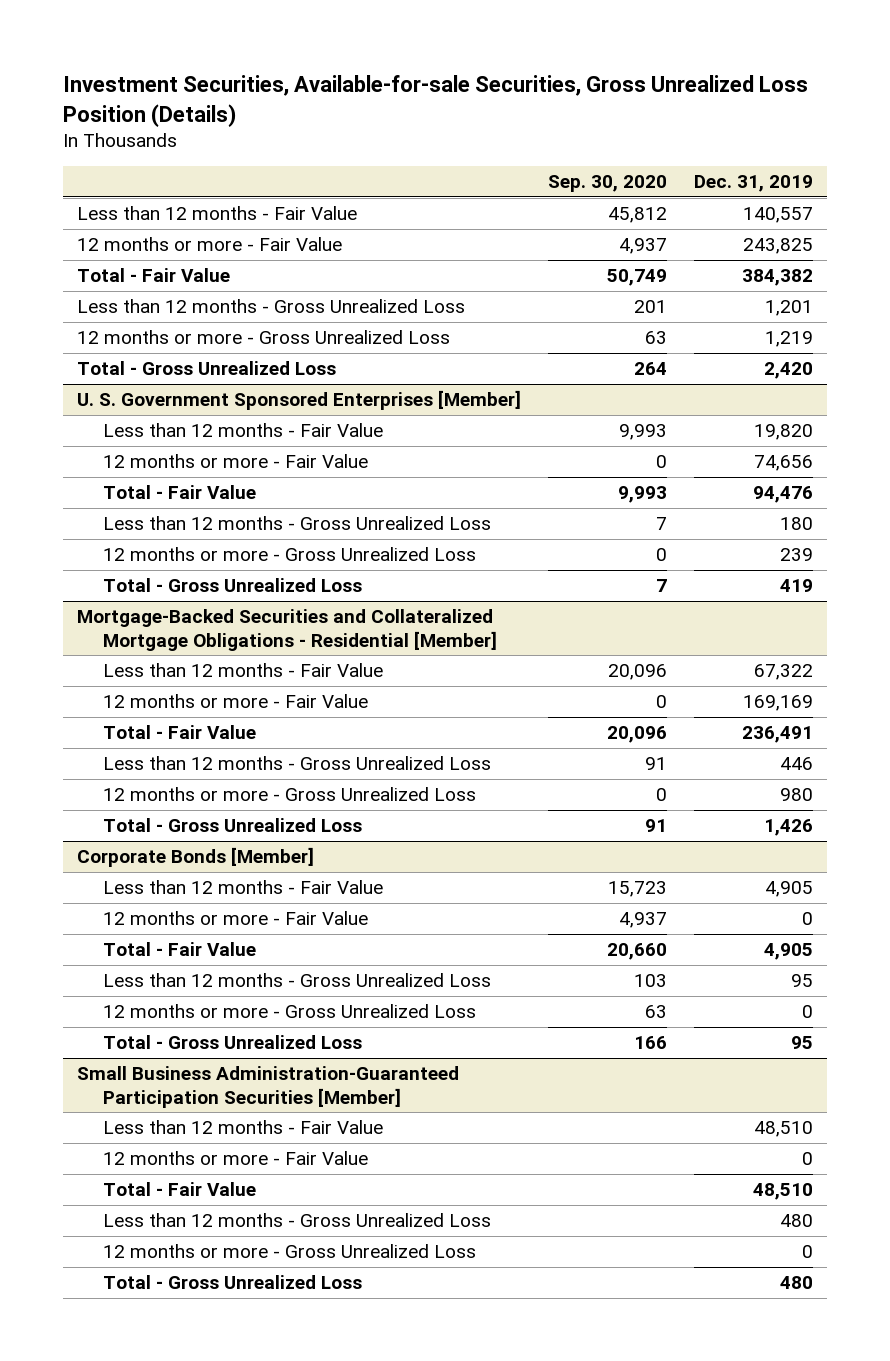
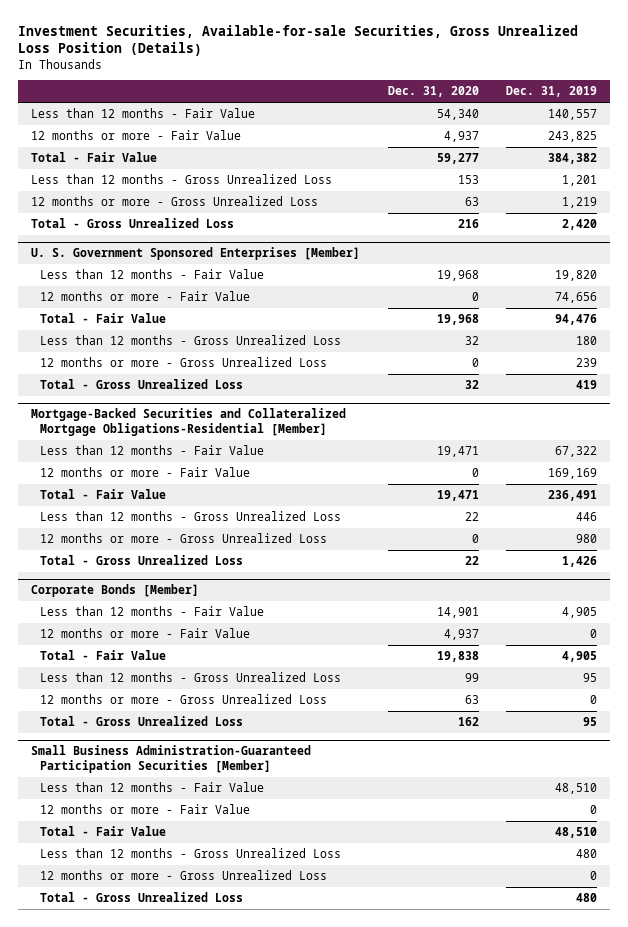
- | Sep. 30, 2020 | Dec. 31, 2019
+ | Dec. 31, 2020 | Dec. 31, 2019
- Mortgage-Backed Securities and Collateralized Mortgage Obligations - Residential [Member]
+ Mortgage-Backed Securities and Collateralized Mortgage Obligations-Residential [Member]

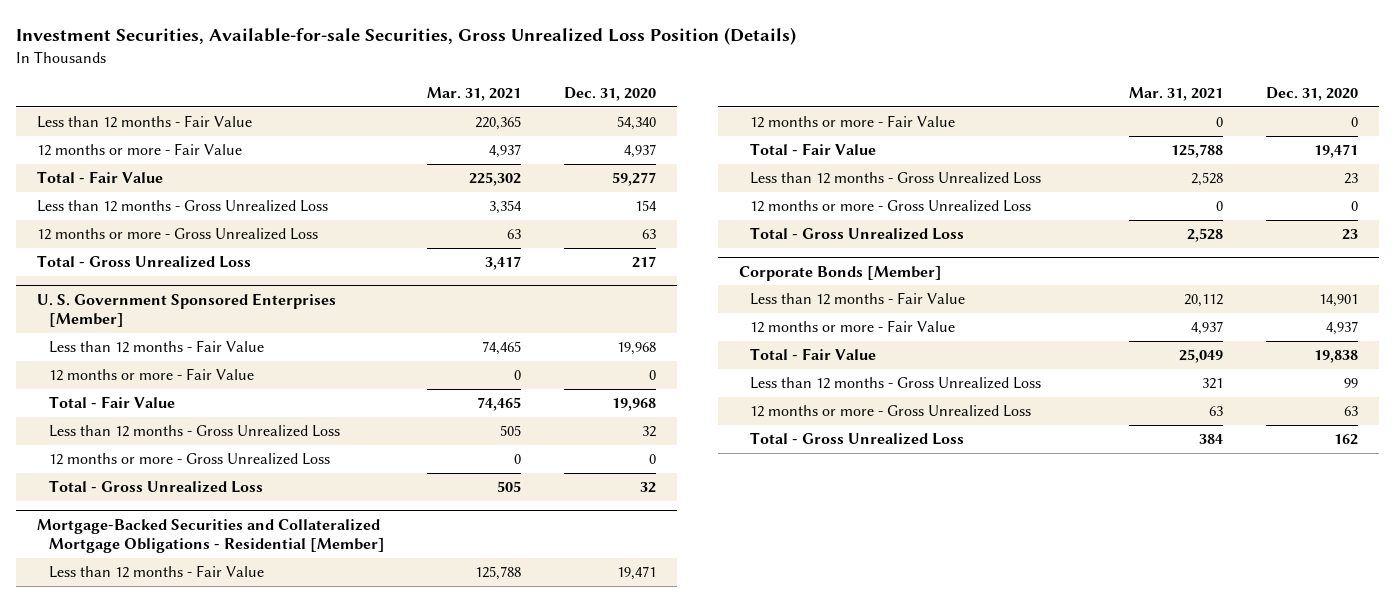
- | Dec. 31, 2020 | Dec. 31, 2019
+ | Mar. 31, 2021 | Dec. 31, 2020
- Less than 12 months - Gross Unrealized Loss | 153 | 1,201
+ Less than 12 months - Gross Unrealized Loss | 3,354 | 154
- Total - Gross Unrealized Loss | 216 | 2,420
+ Total - Gross Unrealized Loss | 3,417 | 217
- Mortgage-Backed Securities and Collateralized Mortgage Obligations-Residential [Member]
+ Mortgage-Backed Securities and Collateralized Mortgage Obligations - Residential [Member]
- Less than 12 months - Gross Unrealized Loss | 22 | 446
+ Less than 12 months - Gross Unrealized Loss | 2,528 | 23
- Total - Gross Unrealized Loss | 22 | 1,426
+ Total - Gross Unrealized Loss | 2,528 | 23
- Small Business Administration-Guaranteed Participation Securities [Member]
- Less than 12 months - Fair Value | | 48,510
- 12 months or more - Fair Value | | 0
- Total - Fair Value | | 48,510
- Less than 12 months - Gross Unrealized Loss | | 480
- 12 months or more - Gross Unrealized Loss | | 0
- Total - Gross Unrealized Loss | | 480

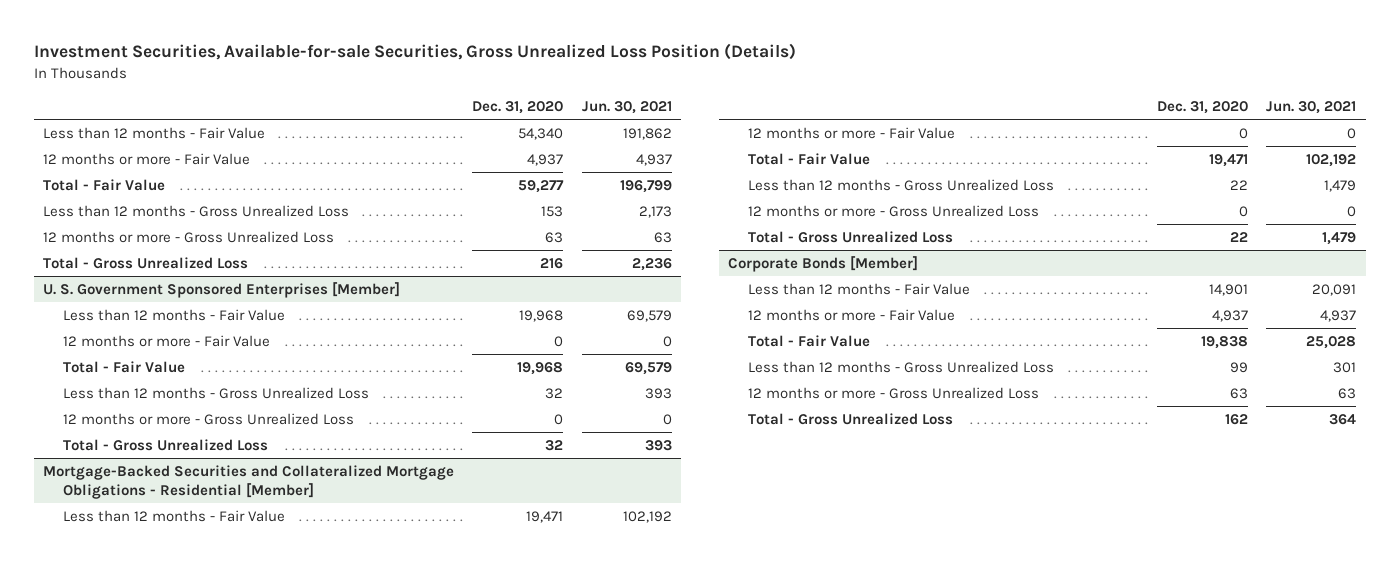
- | Mar. 31, 2021 | Dec. 31, 2020
+ | Dec. 31, 2020 | Jun. 30, 2021
- Less than 12 months - Gross Unrealized Loss | 3,354 | 154
+ Less than 12 months - Gross Unrealized Loss | 153 | 2,173
- Total - Gross Unrealized Loss | 3,417 | 217
+ Total - Gross Unrealized Loss | 216 | 2,236
@ Mortgage-Backed Securities and Collateralized Mortgage Obligations - Residential [Member]
- Less than 12 months - Gross Unrealized Loss | 2,528 | 23
+ Less than 12 months - Gross Unrealized Loss | 22 | 1,479
- Total - Gross Unrealized Loss | 2,528 | 23
+ Total - Gross Unrealized Loss | 22 | 1,479

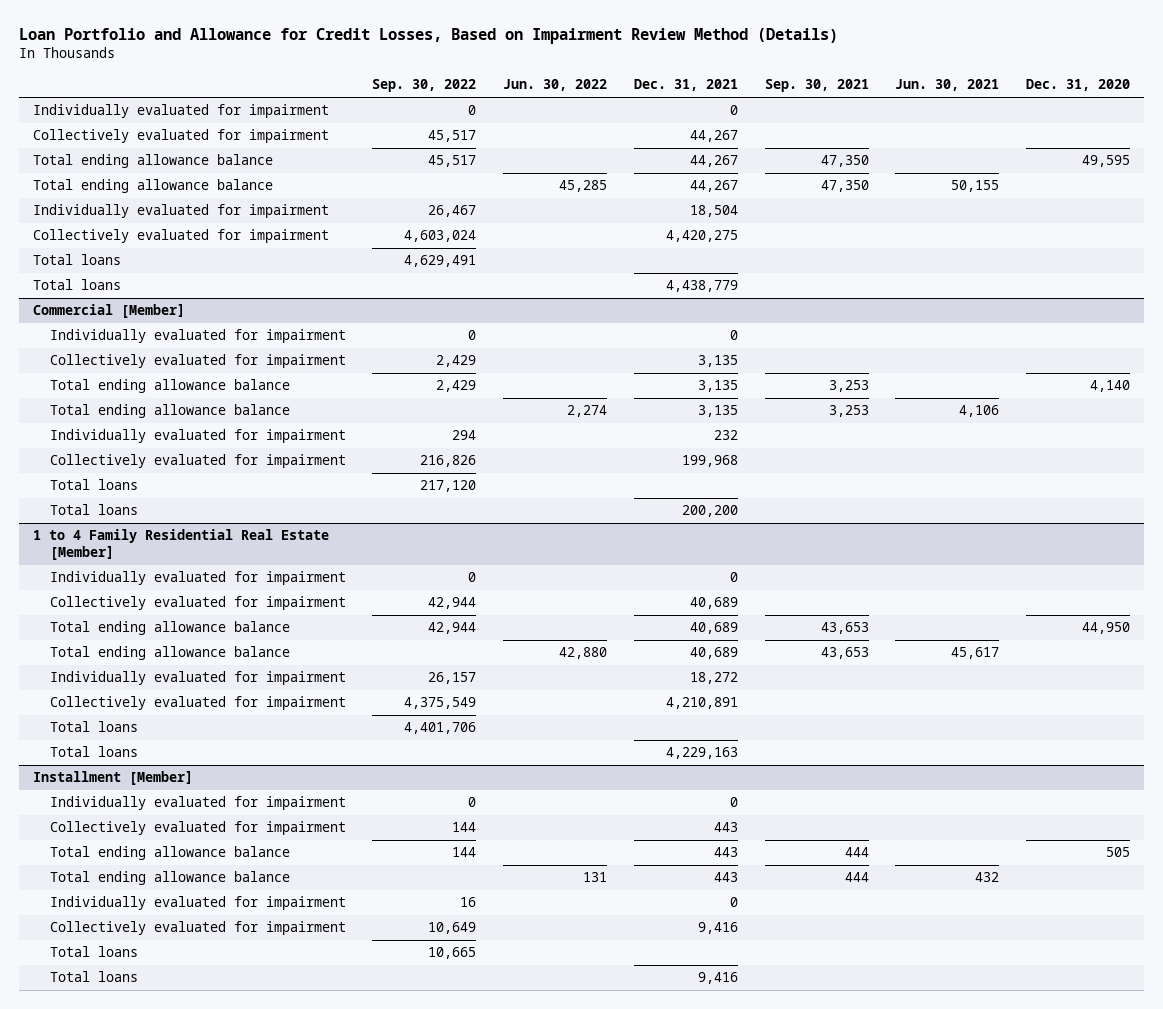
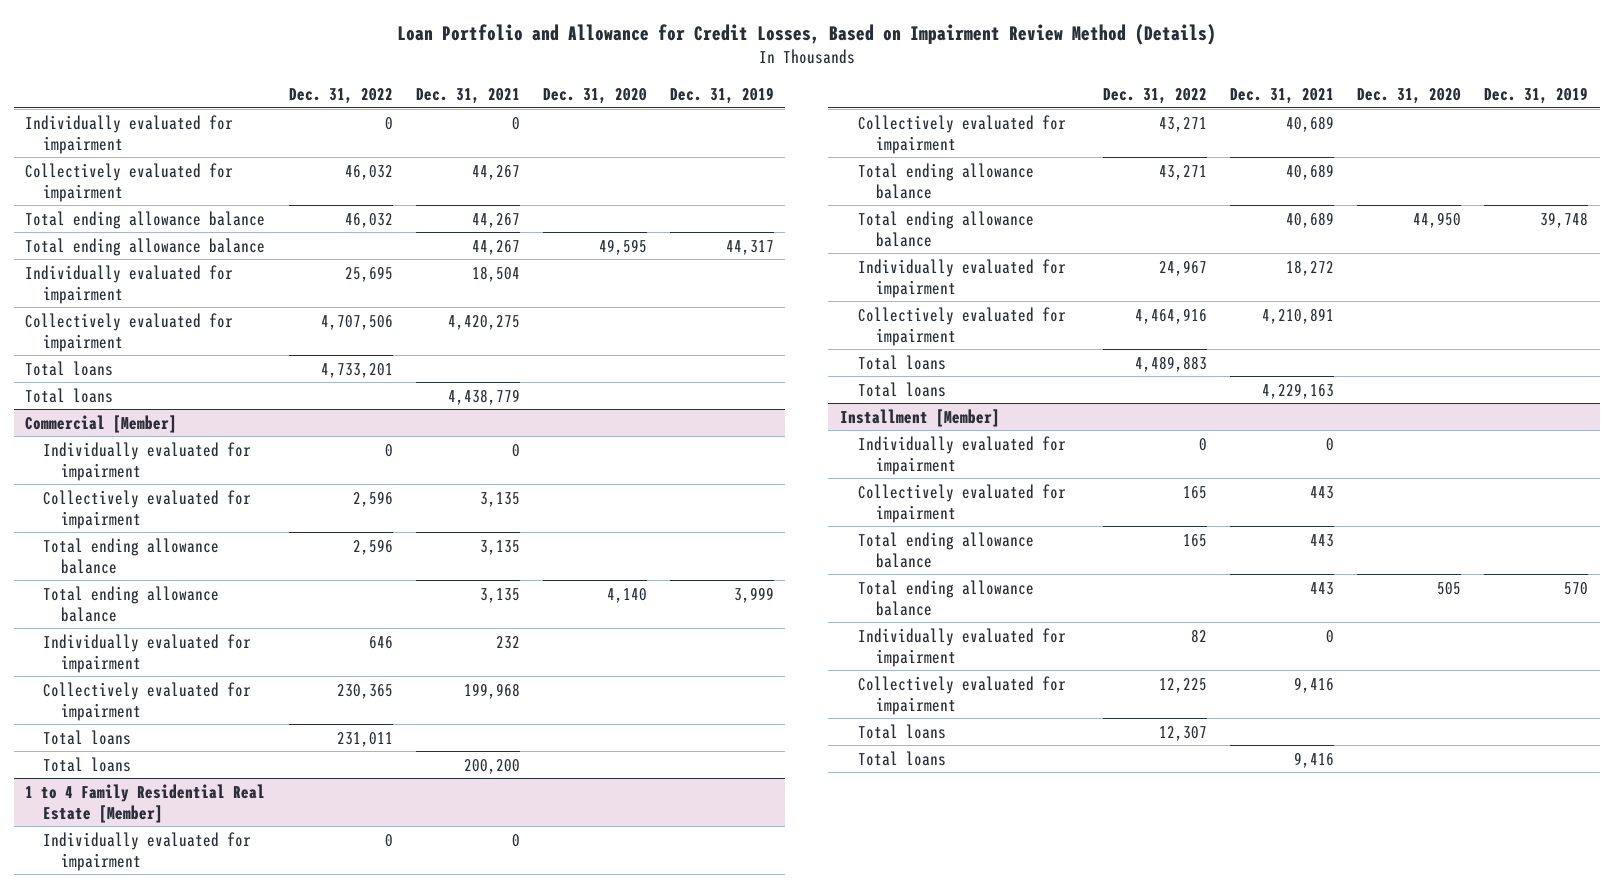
- | Sep. 30, 2022 | Jun. 30, 2022 | Dec. 31, 2021 | Sep. 30, 2021 | Jun. 30, 2021 | Dec. 31, 2020
+ | Dec. 31, 2022 | Dec. 31, 2021 | Dec. 31, 2020 | Dec. 31, 2019
moved down: Total ending allowance balance | | 44,267 | 49,595 | 44,317
@ Commercial [Member]
moved down: Total ending allowance balance | | 3,135 | 4,140 | 3,999
@ 1 to 4 Family Residential Real Estate [Member]
moved down: Total ending allowance balance | | 40,689 | 44,950 | 39,748
@ Installment [Member]
moved down: Total ending allowance balance | | 443 | 505 | 570

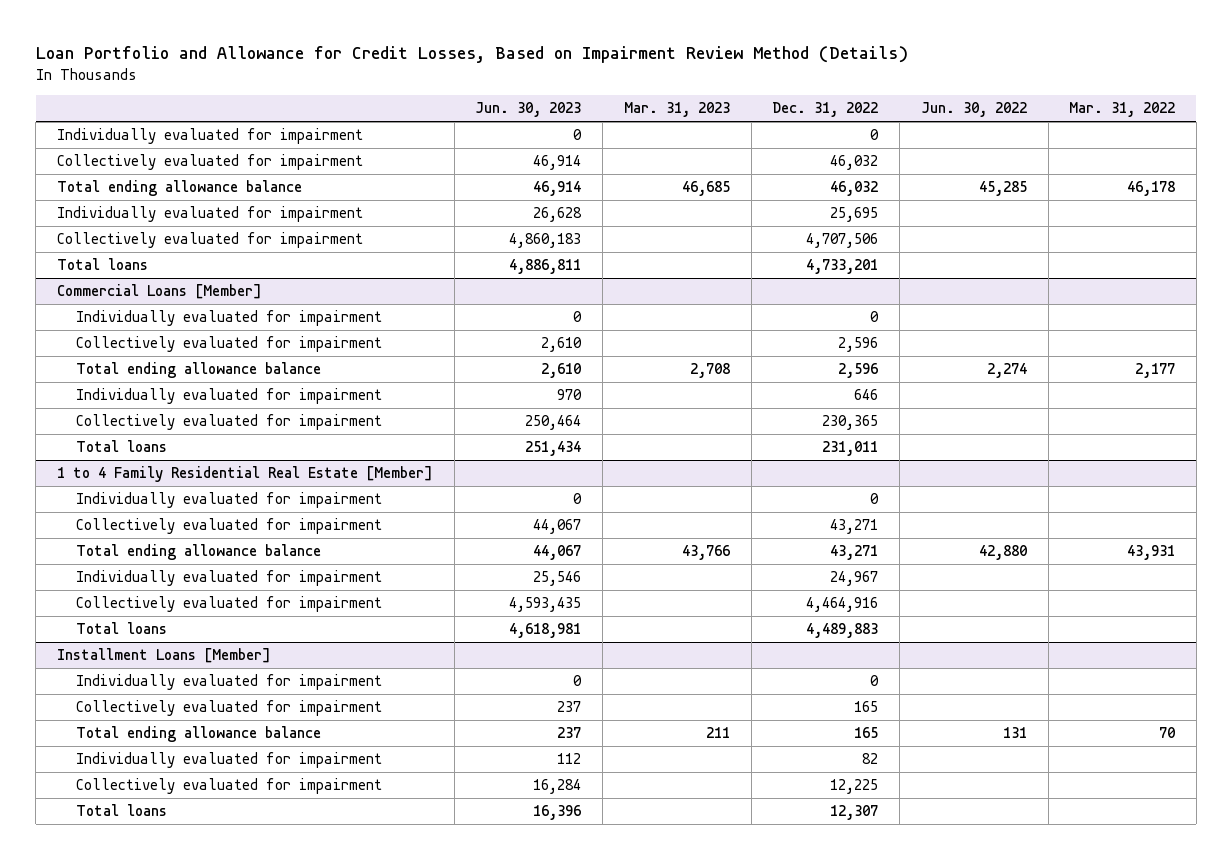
- | Dec. 31, 2022 | Dec. 31, 2021 | Dec. 31, 2020 | Dec. 31, 2019
+ | Jun. 30, 2023 | Mar. 31, 2023 | Dec. 31, 2022 | Jun. 30, 2022 | Mar. 31, 2022
- Total ending allowance balance | | 44,267 | 49,595 | 44,317
- Total loans | | 4,438,779 | |
- Commercial [Member]
+ Commercial Loans [Member]
- Total ending allowance balance | | 3,135 | 4,140 | 3,999
- Total loans | | 200,200 | |
@ 1 to 4 Family Residential Real Estate [Member]
- Total ending allowance balance | | 40,689 | 44,950 | 39,748
- Total loans | | 4,229,163 | |
- Installment [Member]
+ Installment Loans [Member]
- Total ending allowance balance | | 443 | 505 | 570
- Total loans | | 9,416 | |

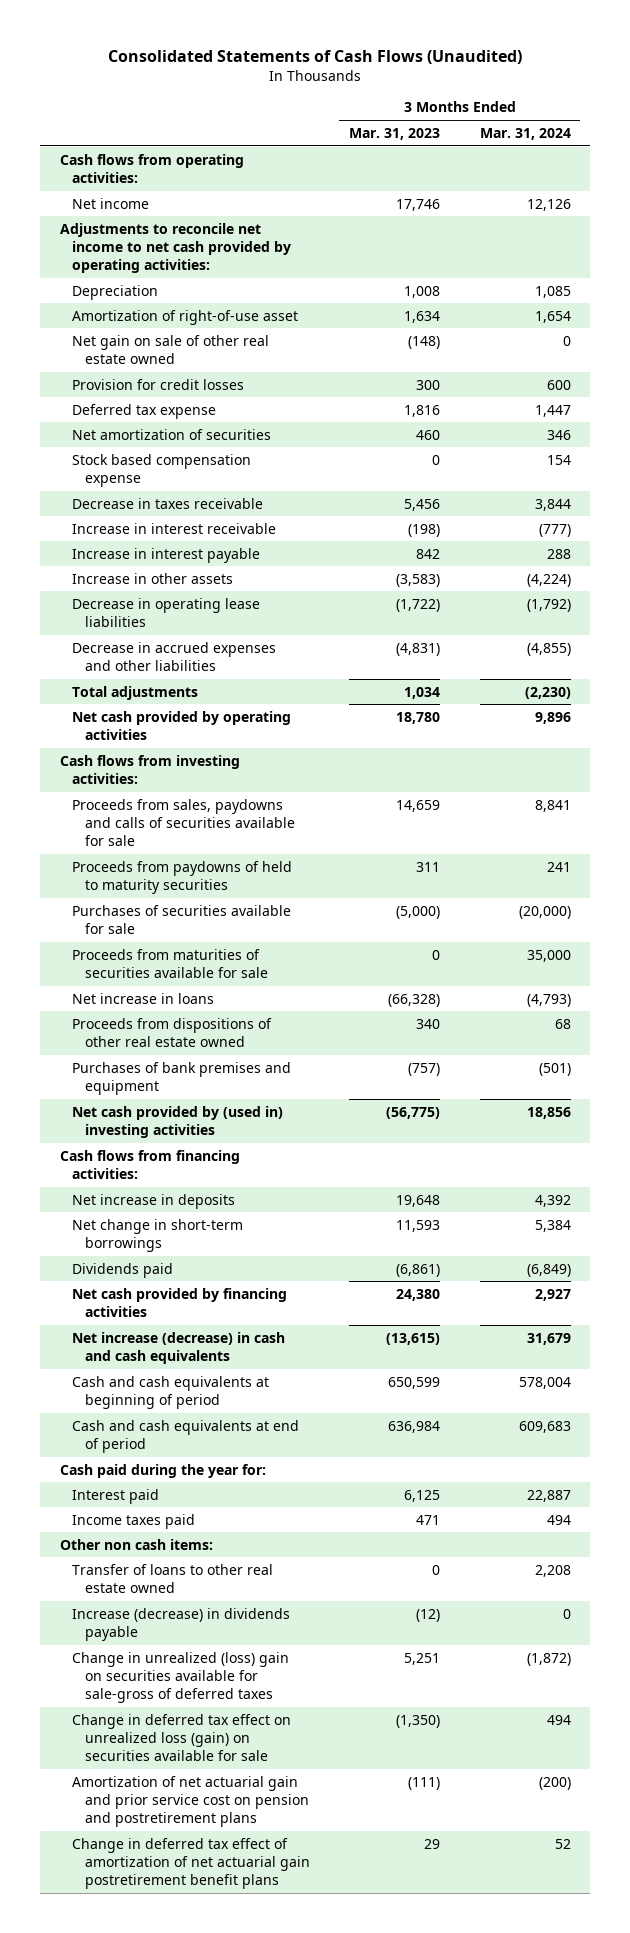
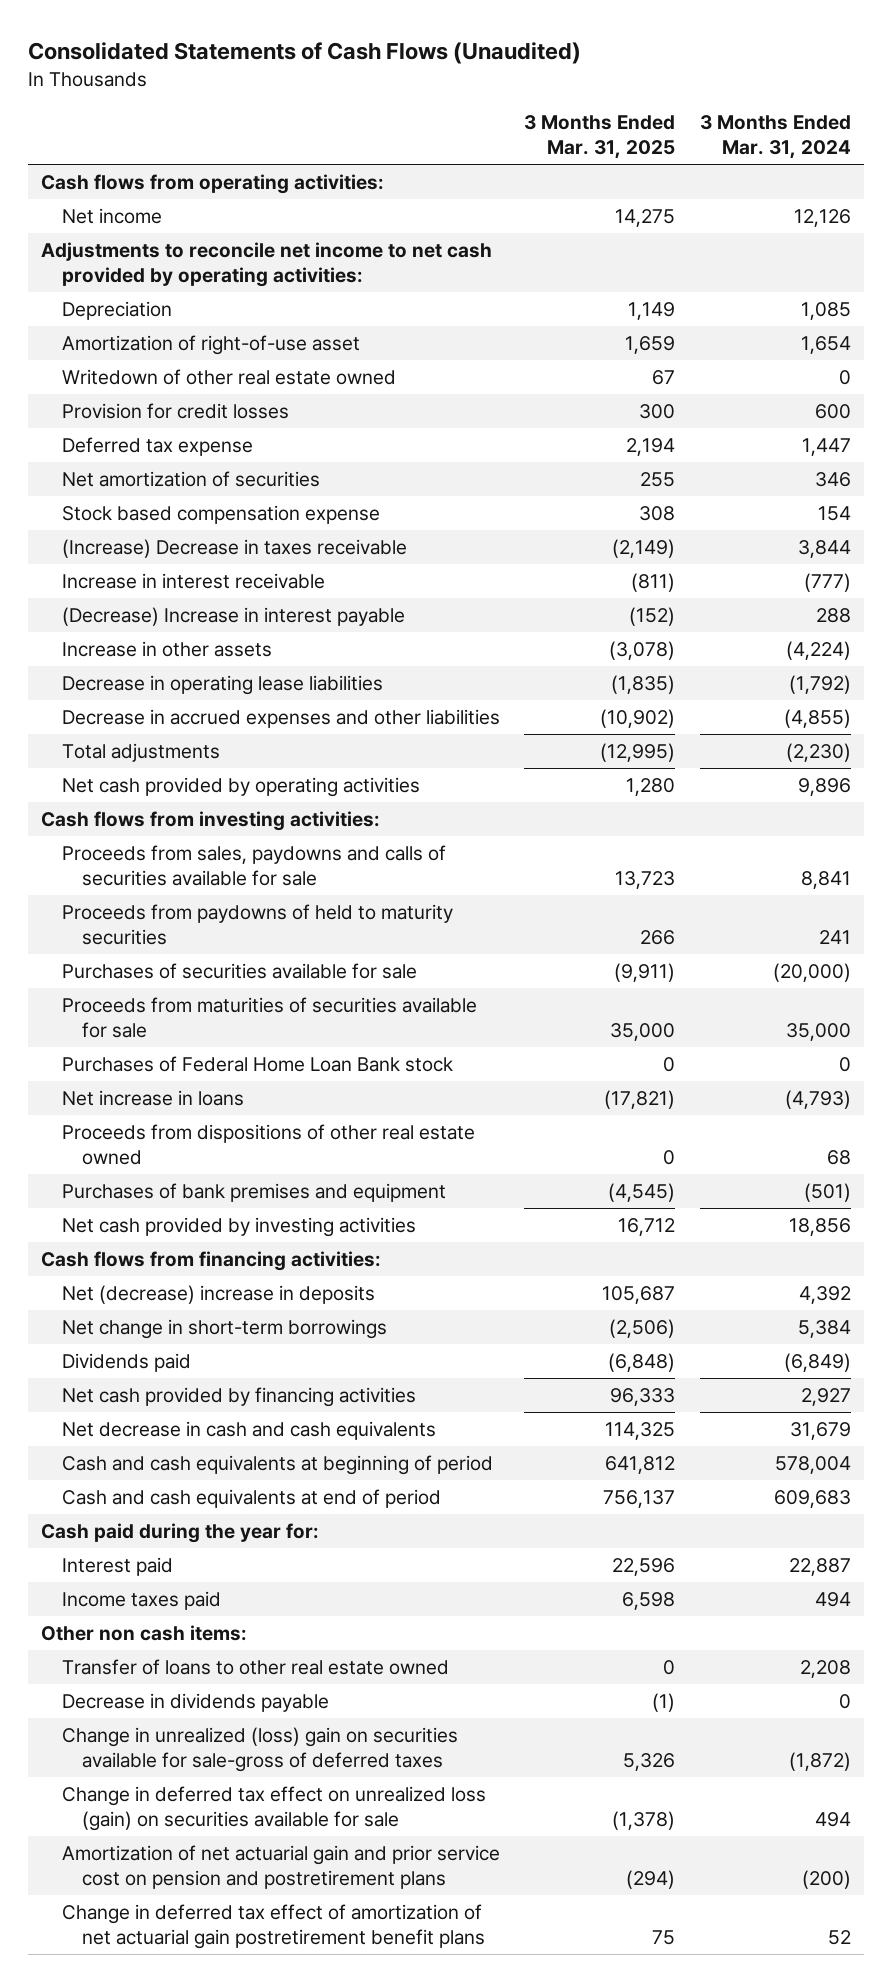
- | 3 Months Ended Mar. 31, 2023 | 3 Months Ended Mar. 31, 2024
+ | 3 Months Ended Mar. 31, 2025 | 3 Months Ended Mar. 31, 2024
- Net gain on sale of other real estate owned | (148) | 0
+ Writedown of other real estate owned | 67 | 0
- Decrease in taxes receivable | 5,456 | 3,844
+ (Increase) Decrease in taxes receivable | (2,149) | 3,844
- Increase in interest payable | 842 | 288
+ (Decrease) Increase in interest payable | (152) | 288
+ Purchases of Federal Home Loan Bank stock | 0 | 0
- Net cash provided by (used in) investing activities | (56,775) | 18,856
+ Net cash provided by investing activities | 16,712 | 18,856
- Net increase in deposits | 19,648 | 4,392
+ Net (decrease) increase in deposits | 105,687 | 4,392
- Net increase (decrease) in cash and cash equivalents | (13,615) | 31,679
+ Net decrease in cash and cash equivalents | 114,325 | 31,679
- Increase (decrease) in dividends payable | (12) | 0
+ Decrease in dividends payable | (1) | 0

